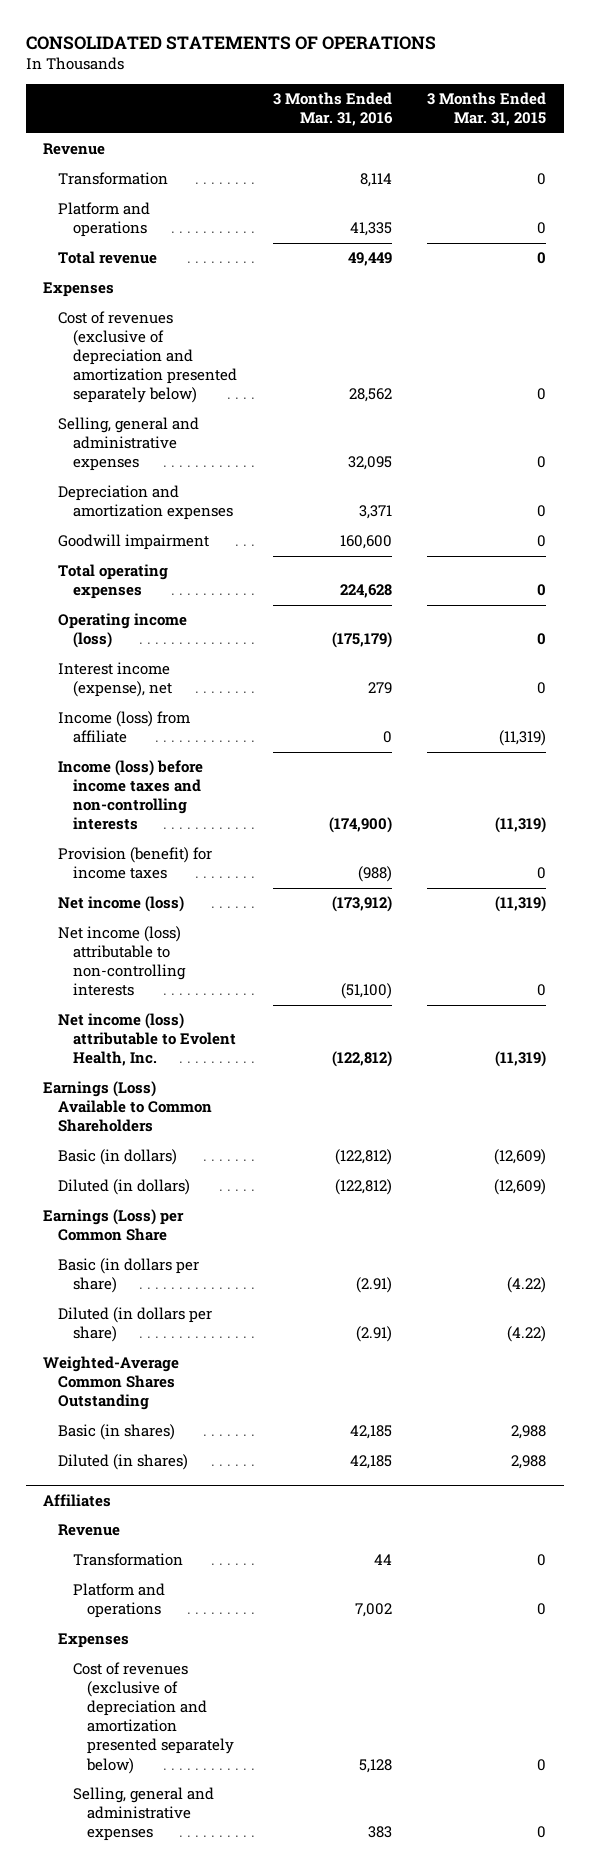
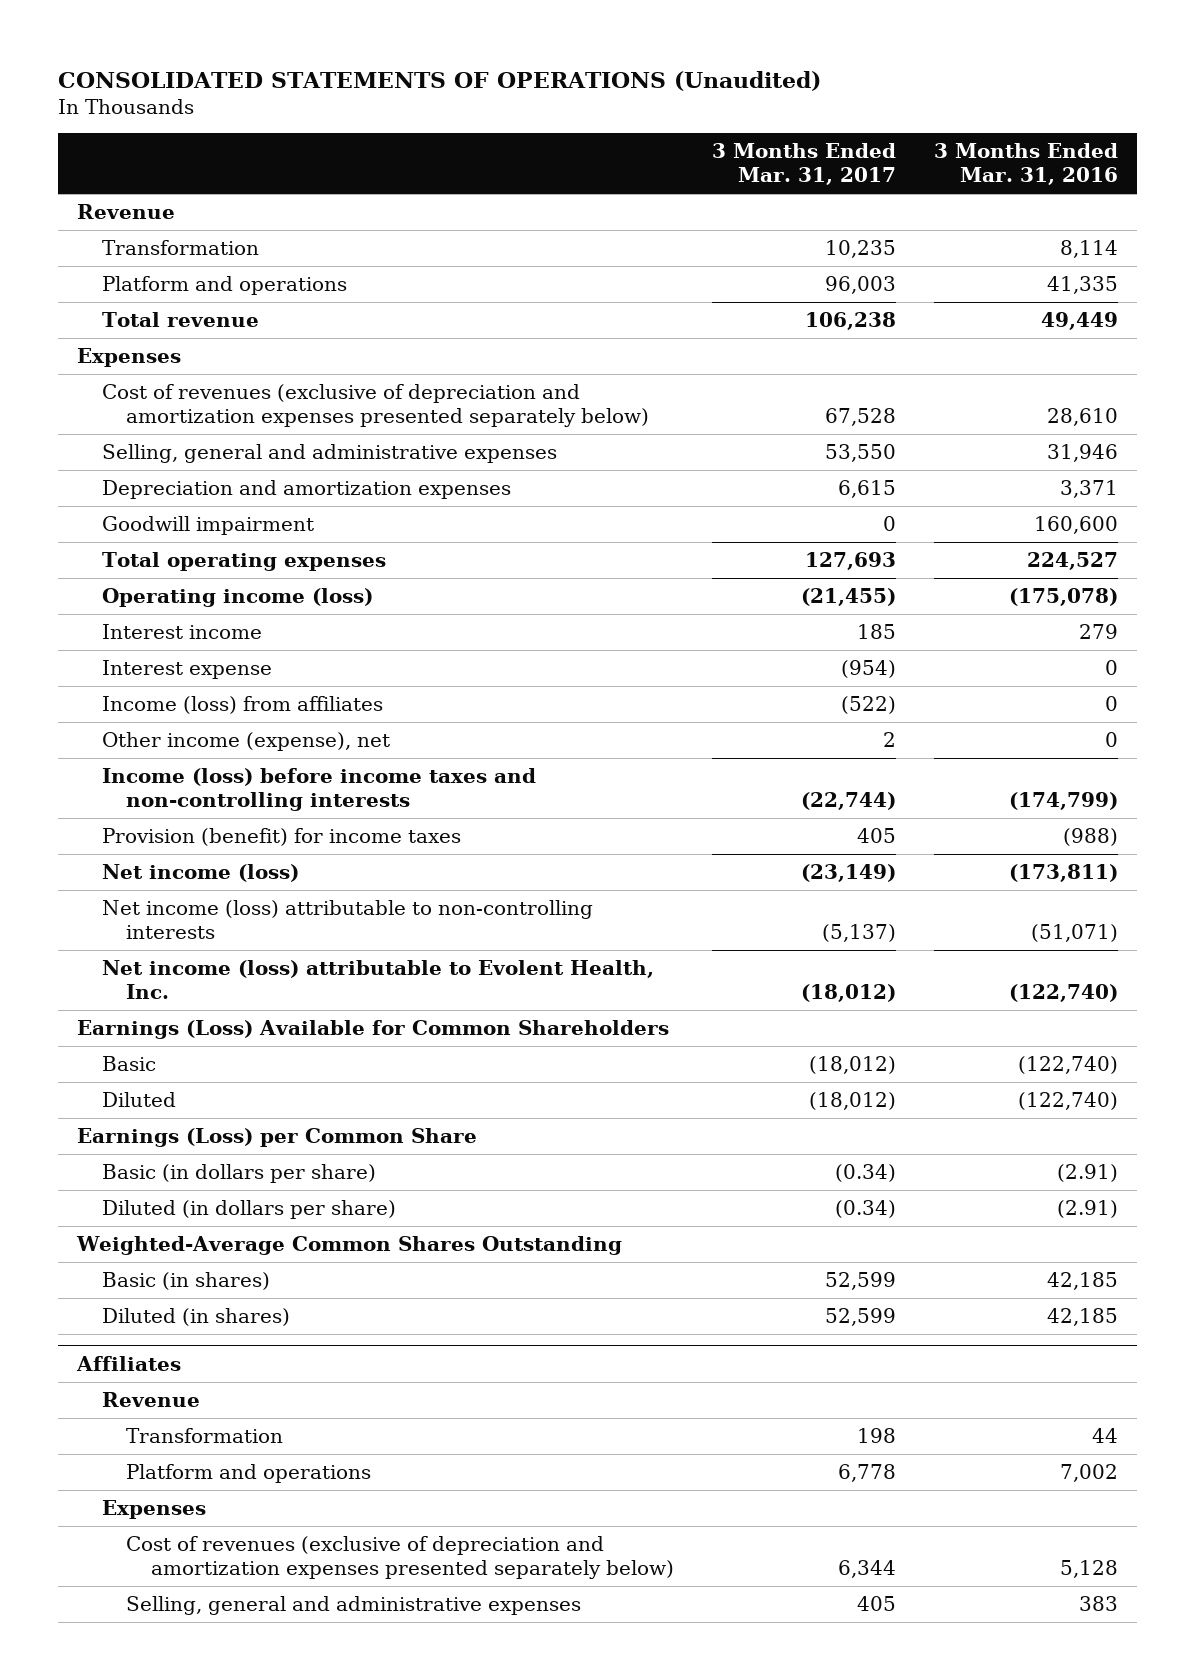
- CONSOLIDATED STATEMENTS OF OPERATIONS
+ CONSOLIDATED STATEMENTS OF OPERATIONS (Unaudited)
- | 3 Months Ended Mar. 31, 2016 | 3 Months Ended Mar. 31, 2015
+ | 3 Months Ended Mar. 31, 2017 | 3 Months Ended Mar. 31, 2016
- Cost of revenues (exclusive of depreciation and amortization presented separately below) | 28,562 | 0
- Selling, general and administrative expenses | 32,095 | 0
+ Cost of revenues (exclusive of depreciation and amortization expenses presented separately below) | 67,528 | 28,610
+ Selling, general and administrative expenses | 53,550 | 31,946
- Total operating expenses | 224,628 | 0
- Operating income (loss) | (175,179) | 0
- Interest income (expense), net | 279 | 0
- Income (loss) from affiliate | 0 | (11,319)
- Income (loss) before income taxes and non-controlling interests | (174,900) | (11,319)
+ Total operating expenses | 127,693 | 224,527
+ Operating income (loss) | (21,455) | (175,078)
+ Interest income | 185 | 279
+ Interest expense | (954) | 0
+ Income (loss) from affiliates | (522) | 0
+ Other income (expense), net | 2 | 0
+ Income (loss) before income taxes and non-controlling interests | (22,744) | (174,799)
- Net income (loss) | (173,912) | (11,319)
- Net income (loss) attributable to non-controlling interests | (51,100) | 0
- Net income (loss) attributable to Evolent Health, Inc. | (122,812) | (11,319)
- Earnings (Loss) Available to Common Shareholders
- Basic (in dollars) | (122,812) | (12,609)
- Diluted (in dollars) | (122,812) | (12,609)
+ Net income (loss) | (23,149) | (173,811)
+ Net income (loss) attributable to non-controlling interests | (5,137) | (51,071)
+ Net income (loss) attributable to Evolent Health, Inc. | (18,012) | (122,740)
+ Earnings (Loss) Available for Common Shareholders
+ Basic | (18,012) | (122,740)
+ Diluted | (18,012) | (122,740)
@ Affiliates
- Cost of revenues (exclusive of depreciation and amortization presented separately below) | 5,128 | 0
+ Cost of revenues (exclusive of depreciation and amortization expenses presented separately below) | 6,344 | 5,128

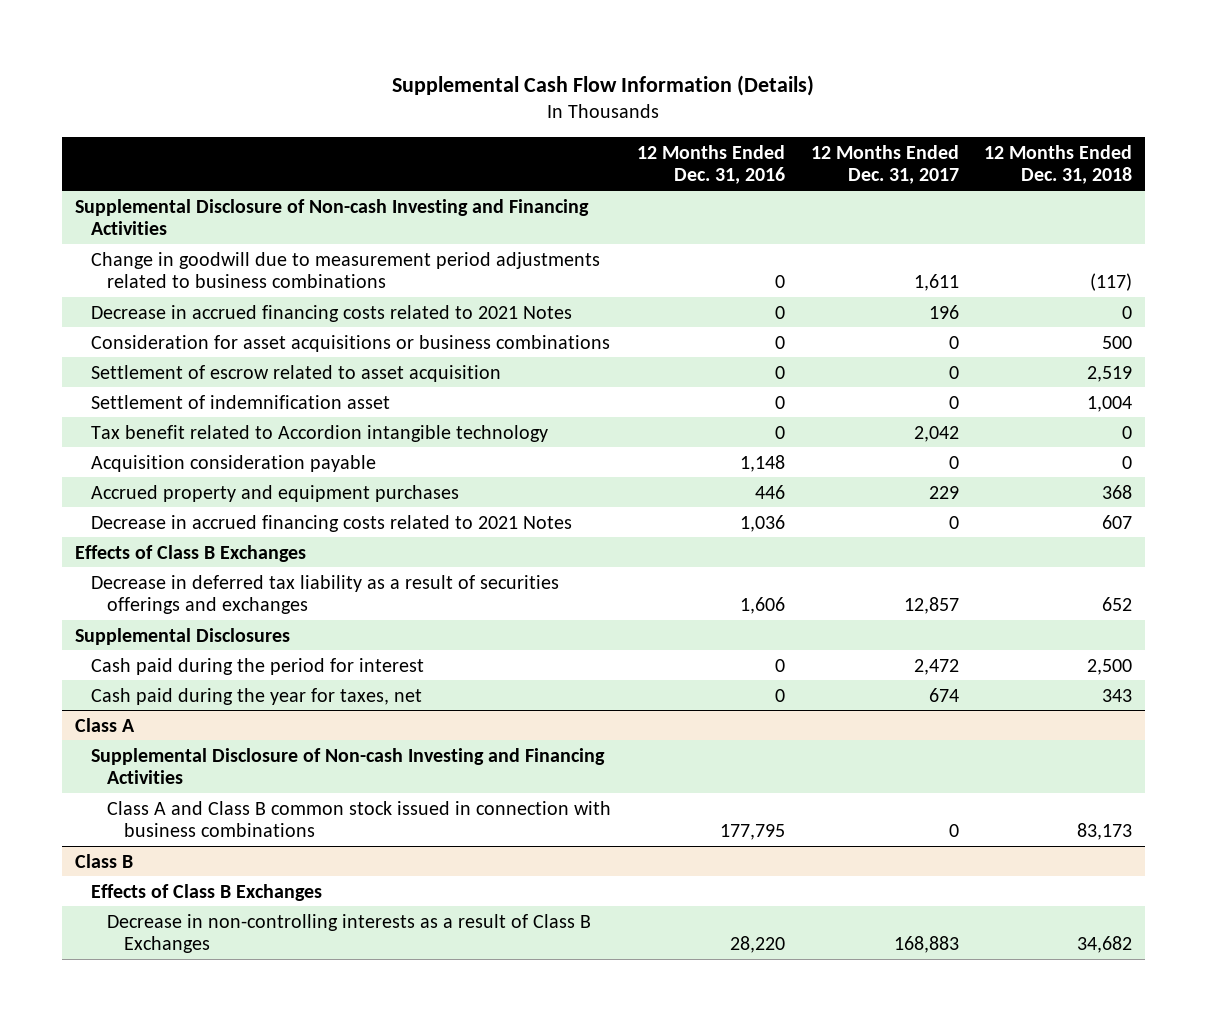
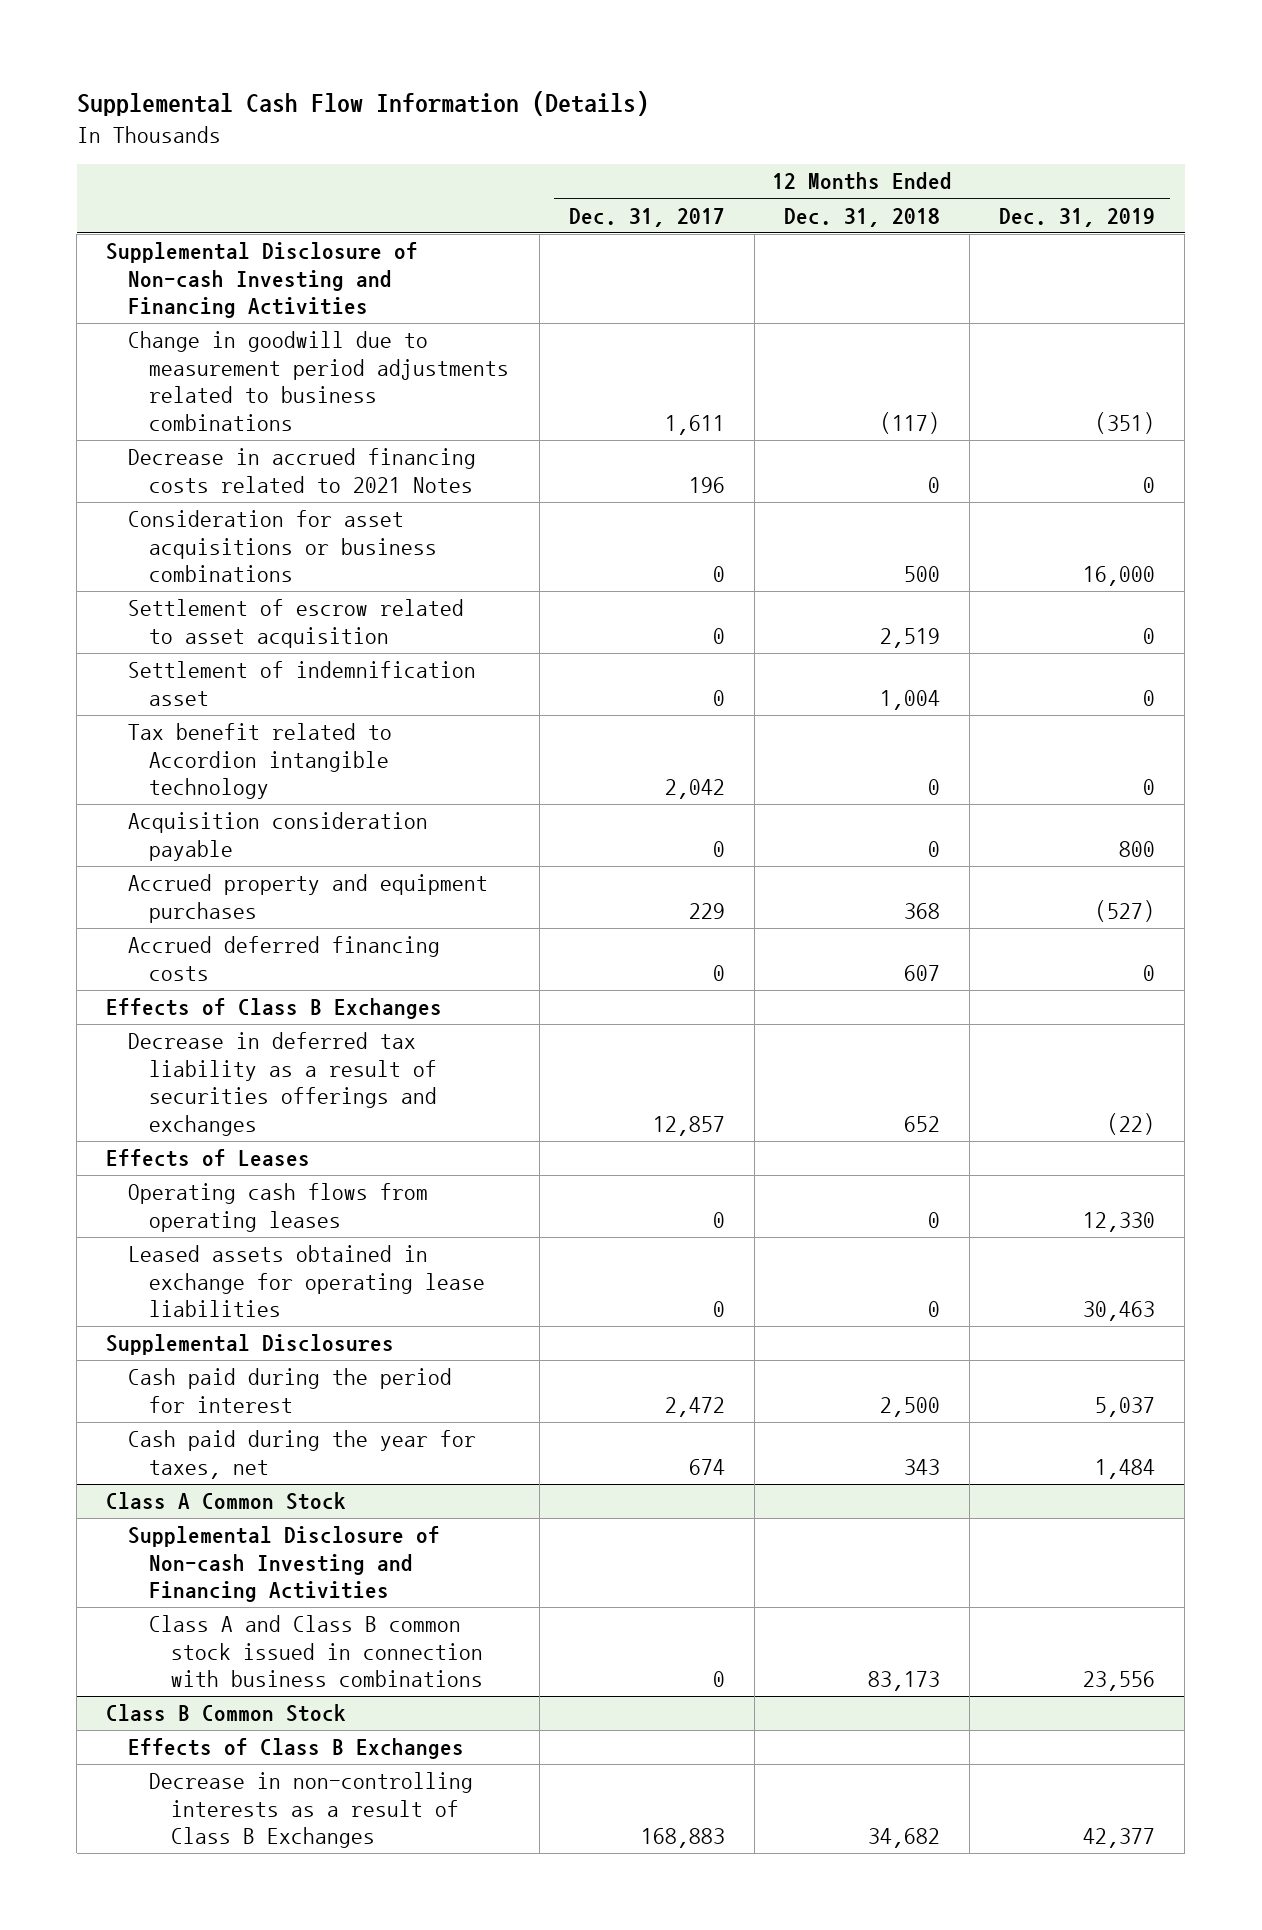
- | 12 Months Ended Dec. 31, 2016 | 12 Months Ended Dec. 31, 2017 | 12 Months Ended Dec. 31, 2018
+ | 12 Months Ended Dec. 31, 2017 | 12 Months Ended Dec. 31, 2018 | 12 Months Ended Dec. 31, 2019
- Decrease in accrued financing costs related to 2021 Notes | 1,036 | 0 | 607
+ Accrued deferred financing costs | 0 | 607 | 0
+ Effects of Leases
+ Operating cash flows from operating leases | 0 | 0 | 12,330
+ Leased assets obtained in exchange for operating lease liabilities | 0 | 0 | 30,463
- Class A
+ Class A Common Stock
- Class B
+ Class B Common Stock

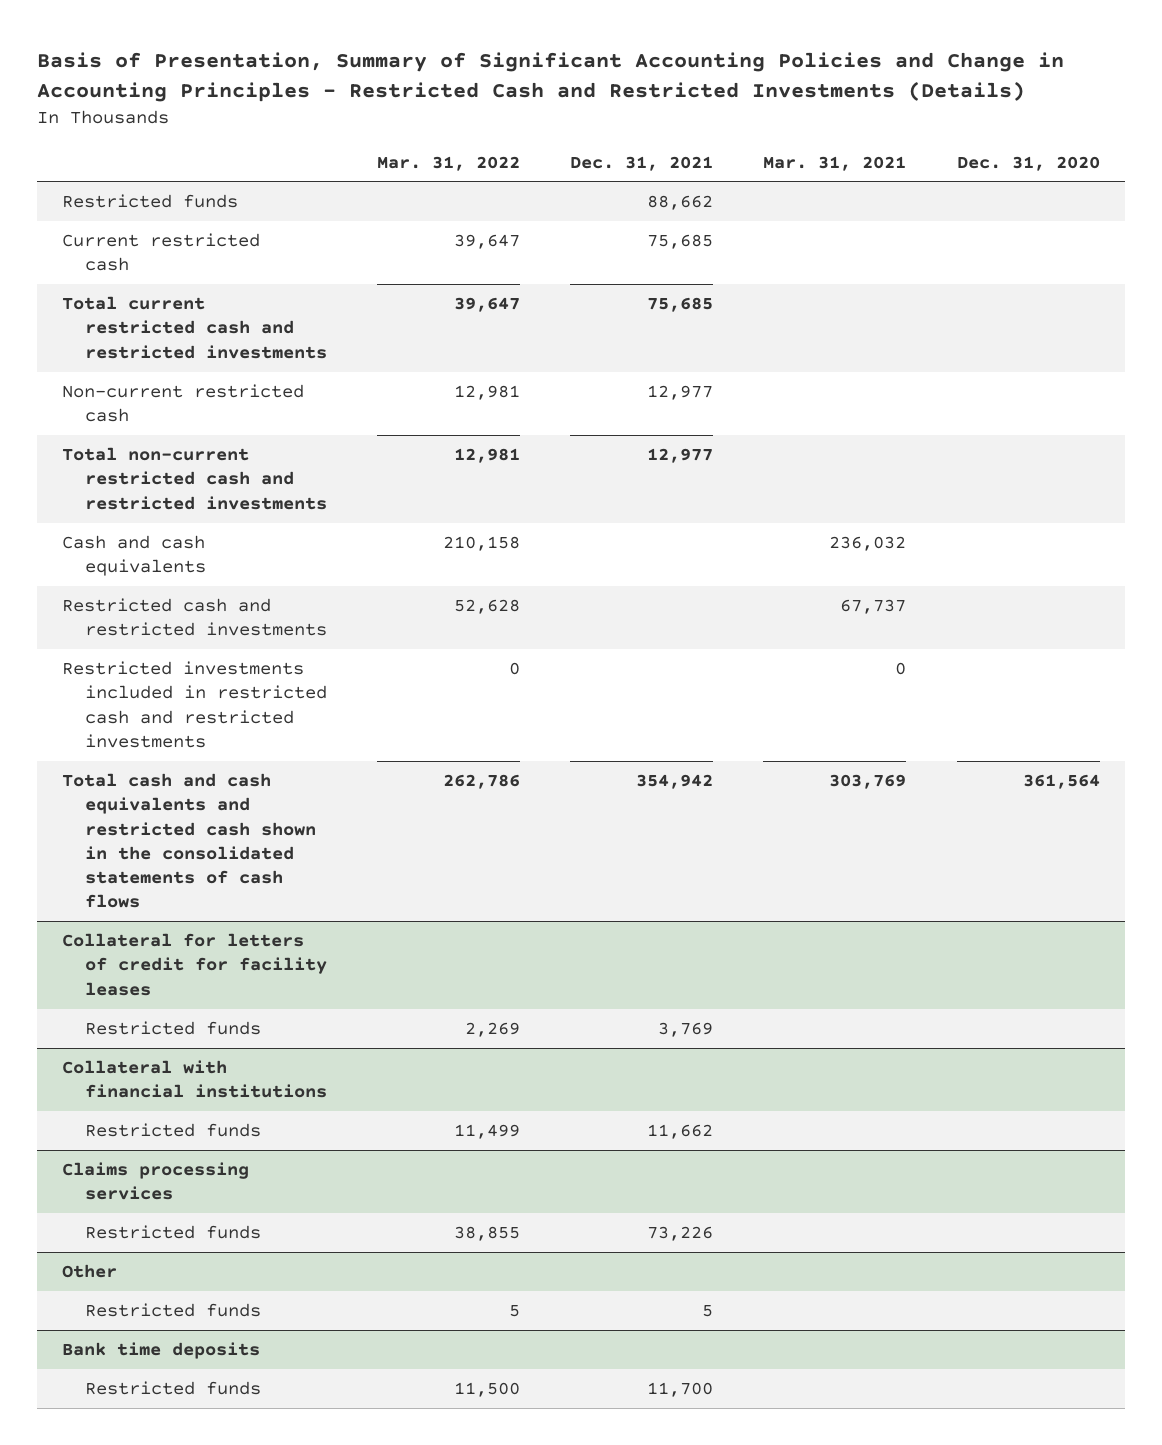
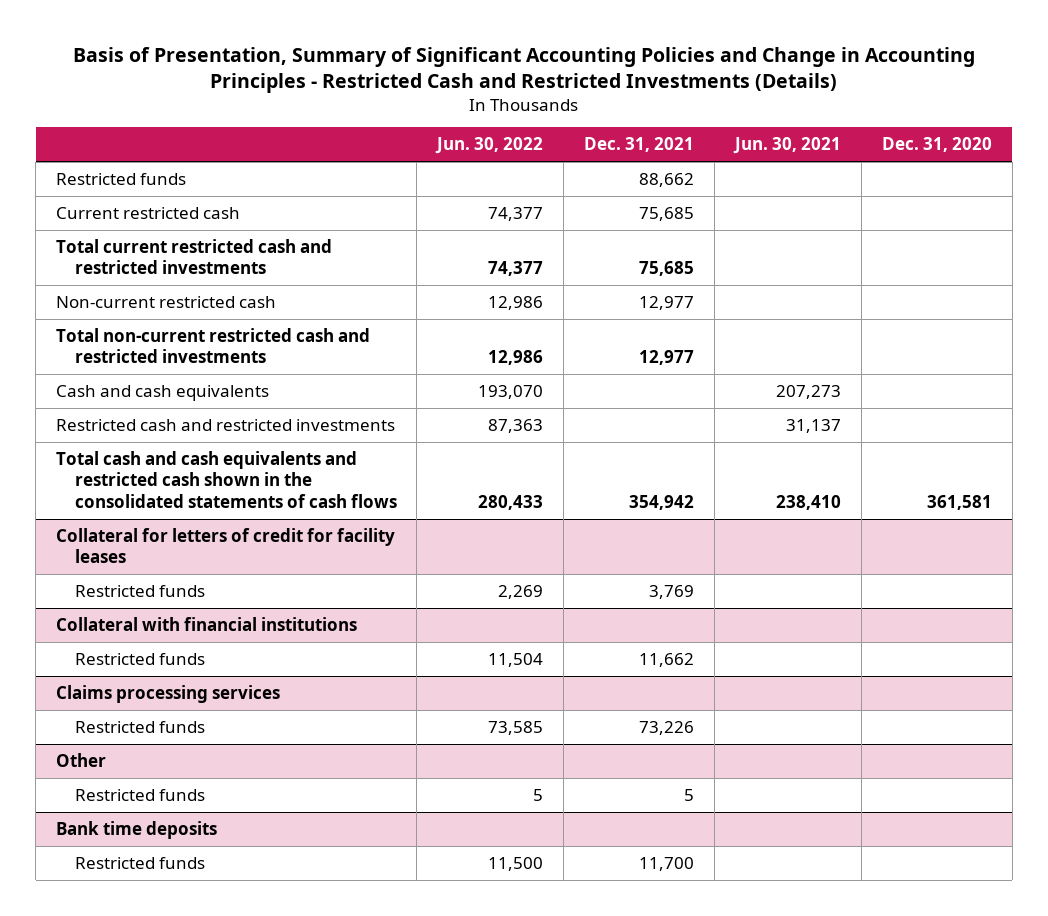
- | Mar. 31, 2022 | Dec. 31, 2021 | Mar. 31, 2021 | Dec. 31, 2020
+ | Jun. 30, 2022 | Dec. 31, 2021 | Jun. 30, 2021 | Dec. 31, 2020
- Restricted investments included in restricted cash and restricted investments | 0 | | 0 |
- Total cash and cash equivalents and restricted cash shown in the consolidated statements of cash flows | 262,786 | 354,942 | 303,769 | 361,564
+ Total cash and cash equivalents and restricted cash shown in the consolidated statements of cash flows | 280,433 | 354,942 | 238,410 | 361,581

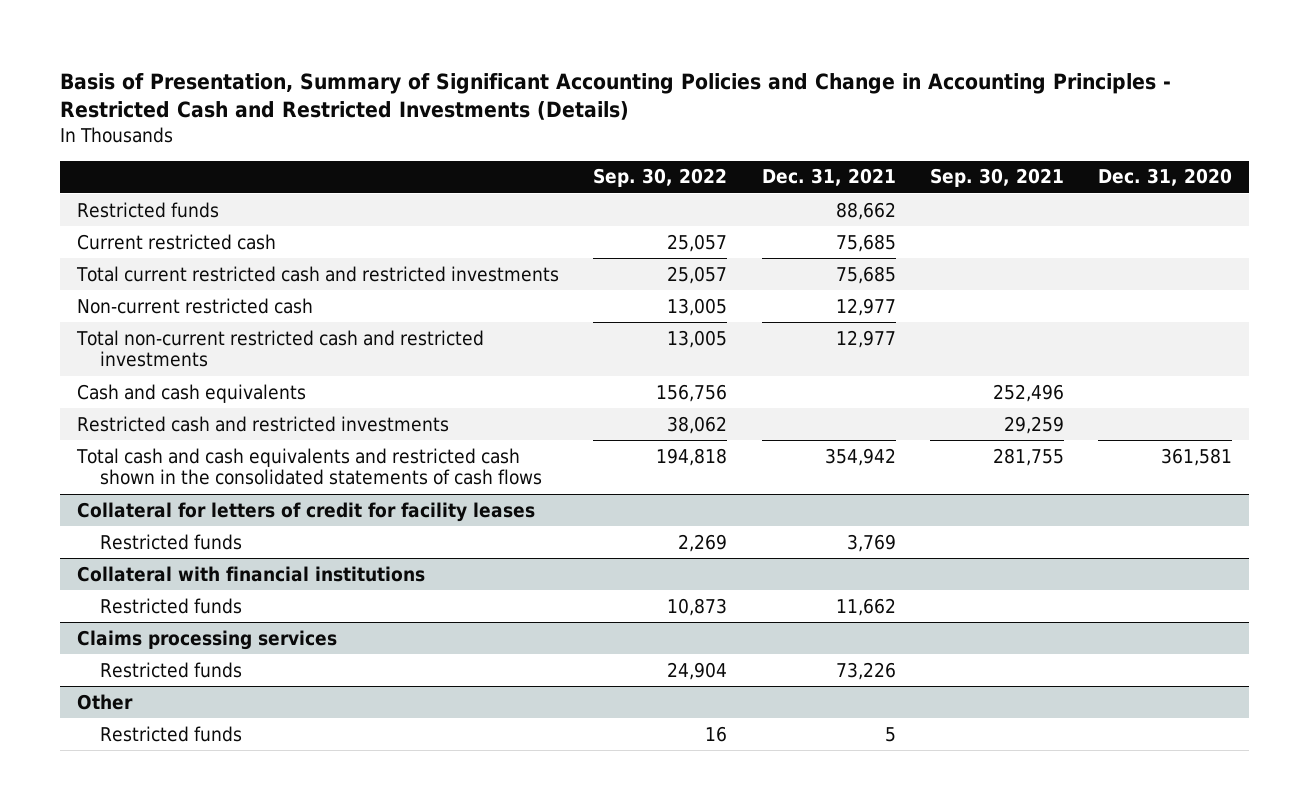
- | Jun. 30, 2022 | Dec. 31, 2021 | Jun. 30, 2021 | Dec. 31, 2020
+ | Sep. 30, 2022 | Dec. 31, 2021 | Sep. 30, 2021 | Dec. 31, 2020
- Bank time deposits
- Restricted funds | 11,500 | 11,700 | |

